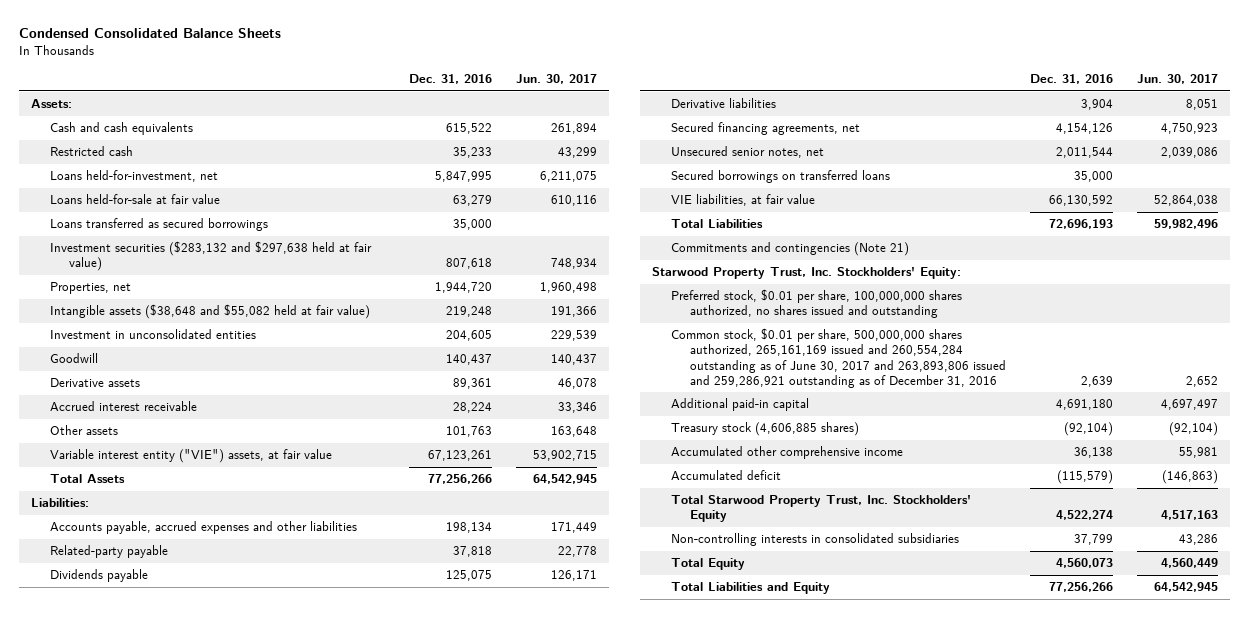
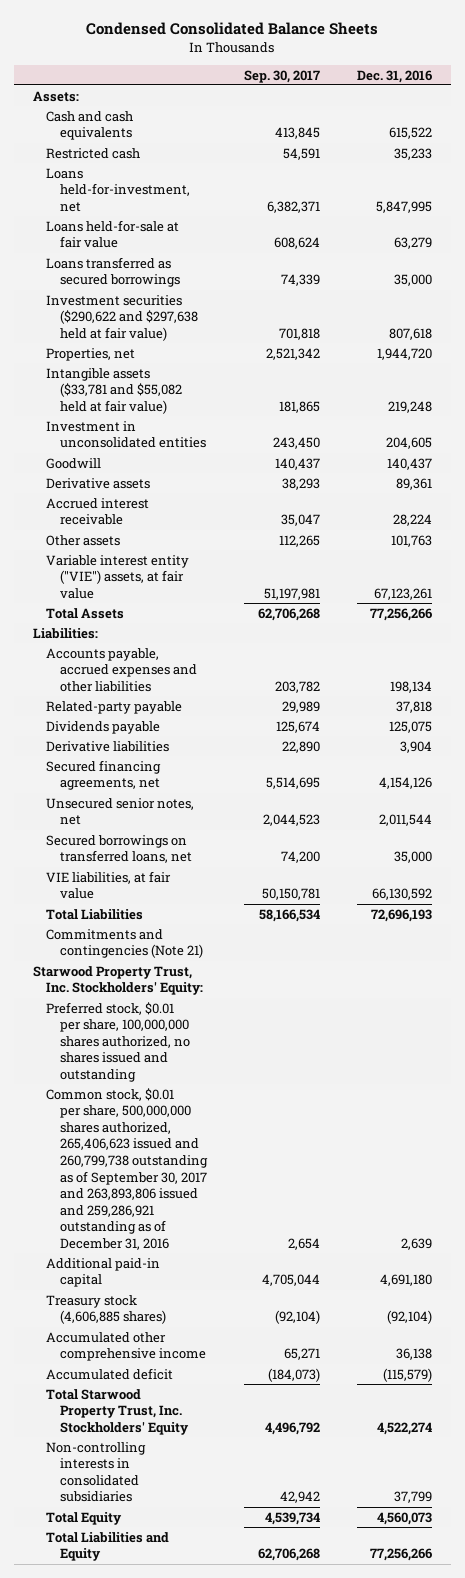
- | Dec. 31, 2016 | Jun. 30, 2017
+ | Sep. 30, 2017 | Dec. 31, 2016
- Investment securities ($283,132 and $297,638 held at fair value) | 807,618 | 748,934
+ Investment securities ($290,622 and $297,638 held at fair value) | 701,818 | 807,618
- Intangible assets ($38,648 and $55,082 held at fair value) | 219,248 | 191,366
+ Intangible assets ($33,781 and $55,082 held at fair value) | 181,865 | 219,248
- Secured borrowings on transferred loans | 35,000 |
+ Secured borrowings on transferred loans, net | 74,200 | 35,000
- Common stock, $0.01 per share, 500,000,000 shares authorized, 265,161,169 issued and 260,554,284 outstanding as of June 30, 2017 and 263,893,806 issued and 259,286,921 outstanding as of December 31, 2016 | 2,639 | 2,652
+ Common stock, $0.01 per share, 500,000,000 shares authorized, 265,406,623 issued and 260,799,738 outstanding as of September 30, 2017 and 263,893,806 issued and 259,286,921 outstanding as of December 31, 2016 | 2,654 | 2,639

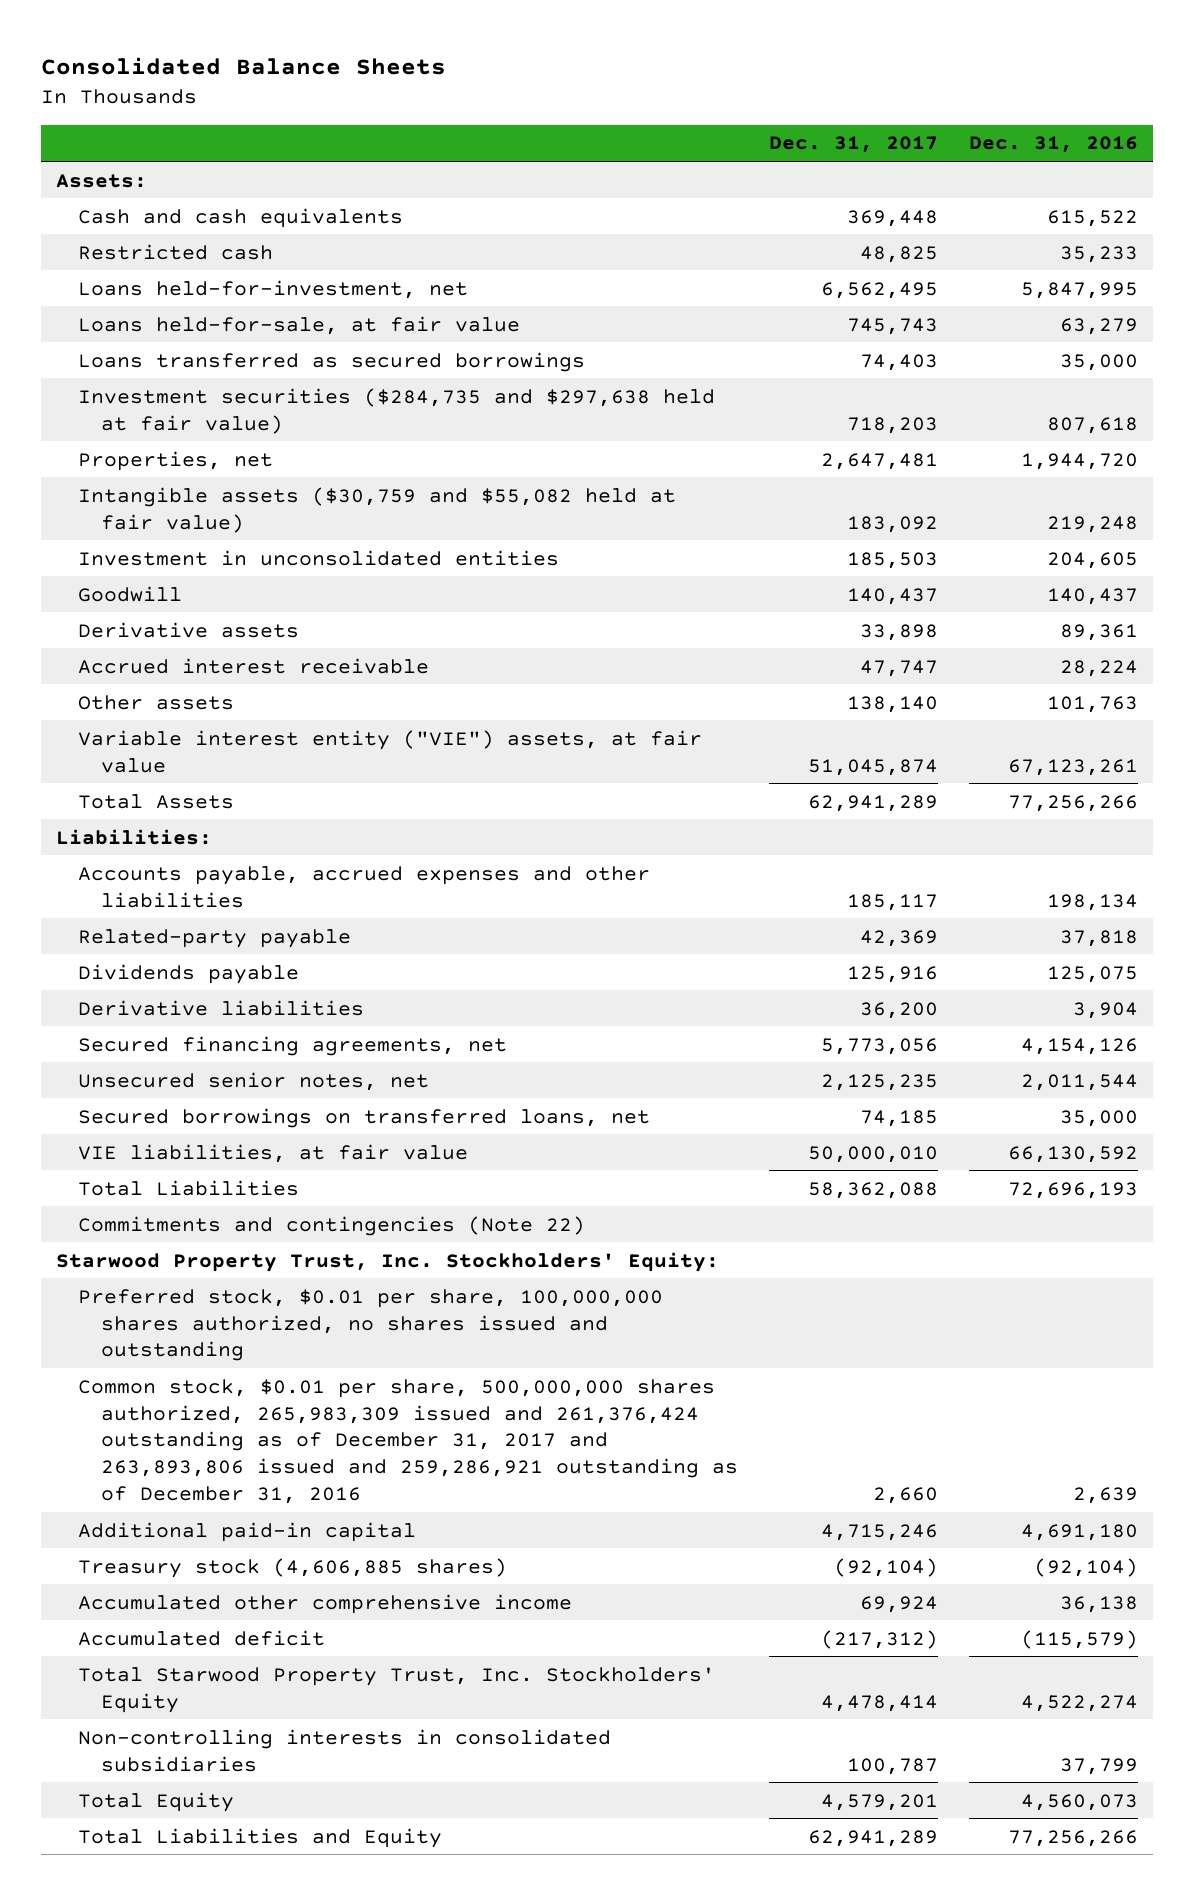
- Condensed Consolidated Balance Sheets
+ Consolidated Balance Sheets
- | Sep. 30, 2017 | Dec. 31, 2016
+ | Dec. 31, 2017 | Dec. 31, 2016
- Loans held-for-sale at fair value | 608,624 | 63,279
+ Loans held-for-sale, at fair value | 745,743 | 63,279
- Investment securities ($290,622 and $297,638 held at fair value) | 701,818 | 807,618
+ Investment securities ($284,735 and $297,638 held at fair value) | 718,203 | 807,618
- Intangible assets ($33,781 and $55,082 held at fair value) | 181,865 | 219,248
+ Intangible assets ($30,759 and $55,082 held at fair value) | 183,092 | 219,248
- Commitments and contingencies (Note 21)
+ Commitments and contingencies (Note 22)
- Common stock, $0.01 per share, 500,000,000 shares authorized, 265,406,623 issued and 260,799,738 outstanding as of September 30, 2017 and 263,893,806 issued and 259,286,921 outstanding as of December 31, 2016 | 2,654 | 2,639
+ Common stock, $0.01 per share, 500,000,000 shares authorized, 265,983,309 issued and 261,376,424 outstanding as of December 31, 2017 and 263,893,806 issued and 259,286,921 outstanding as of December 31, 2016 | 2,660 | 2,639

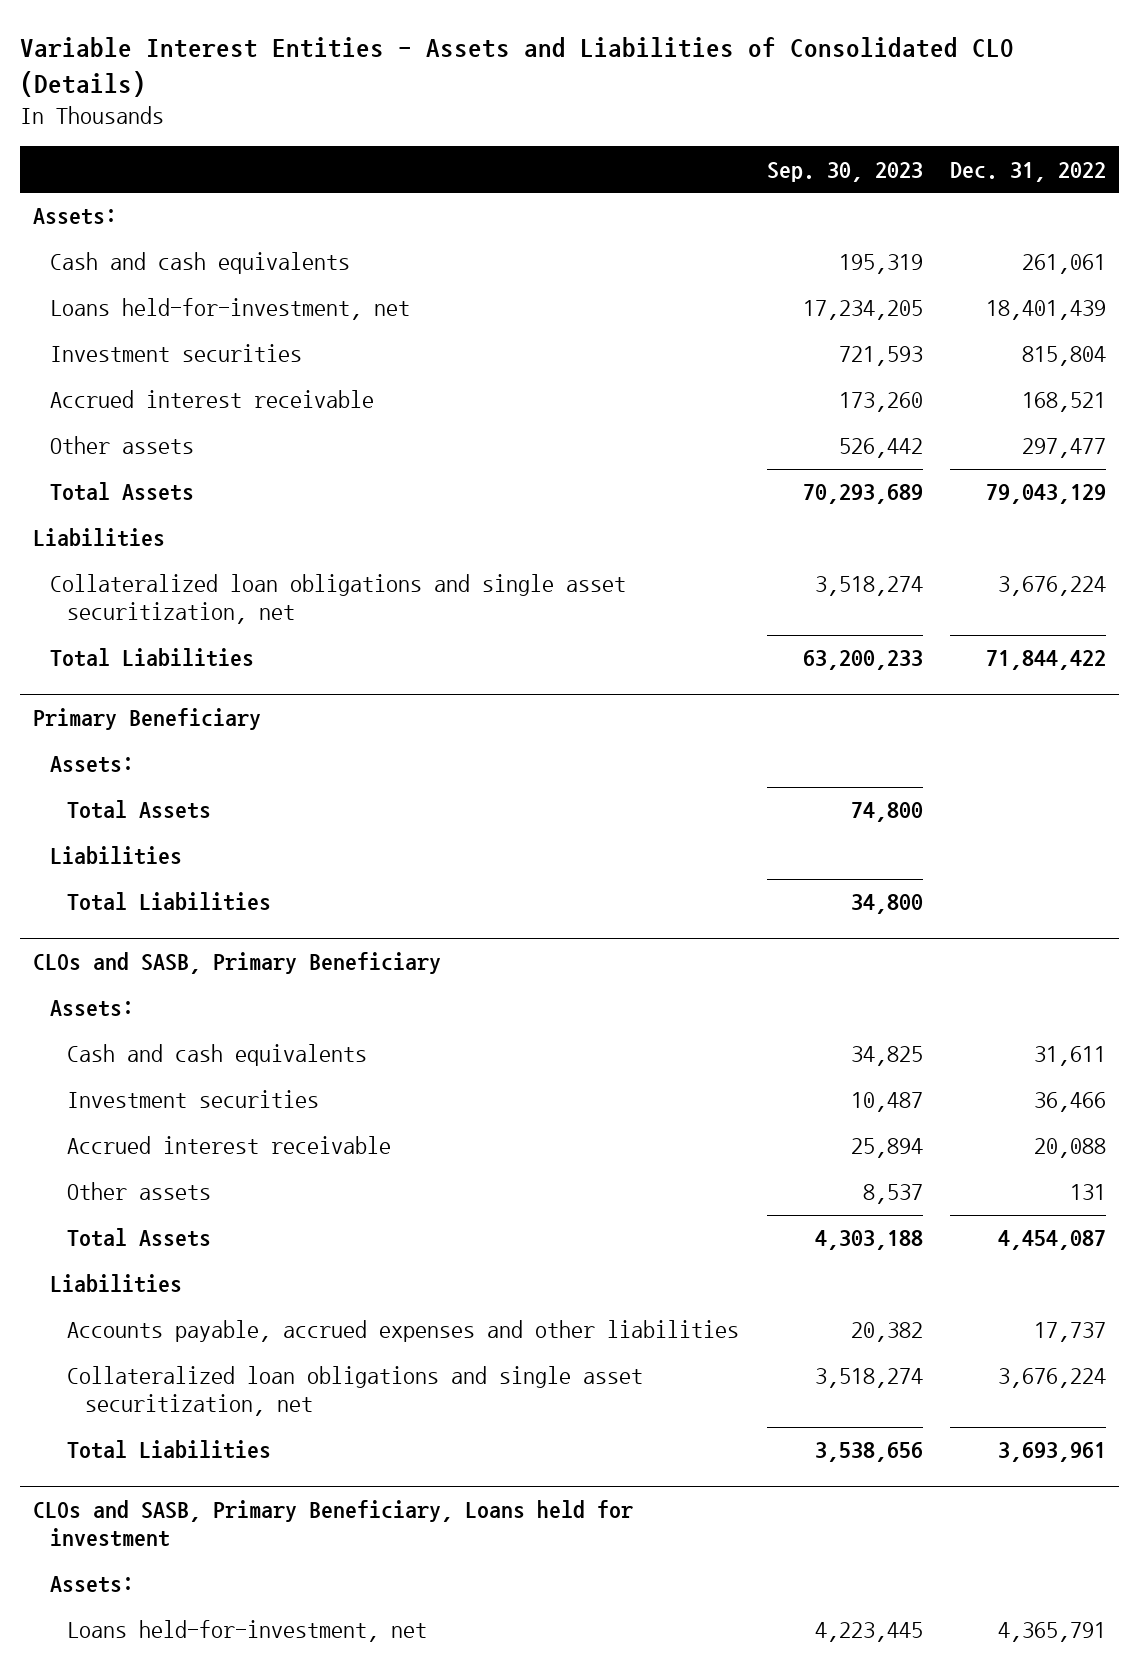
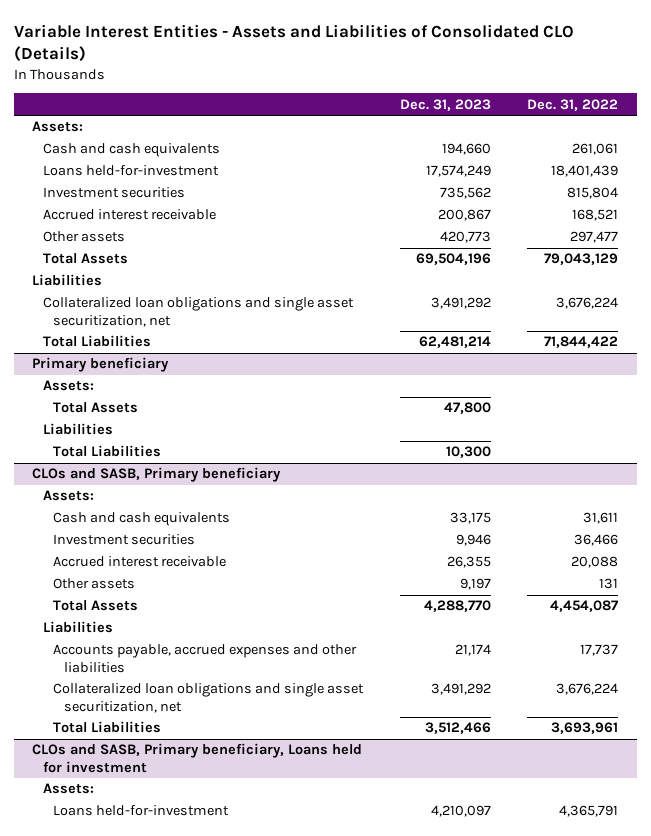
- | Sep. 30, 2023 | Dec. 31, 2022
+ | Dec. 31, 2023 | Dec. 31, 2022
- Loans held-for-investment, net | 17,234,205 | 18,401,439
+ Loans held-for-investment | 17,574,249 | 18,401,439
- Primary Beneficiary
+ Primary beneficiary
- CLOs and SASB, Primary Beneficiary
+ CLOs and SASB, Primary beneficiary
- CLOs and SASB, Primary Beneficiary, Loans held for investment
+ CLOs and SASB, Primary beneficiary, Loans held for investment
- Loans held-for-investment, net | 4,223,445 | 4,365,791
+ Loans held-for-investment | 4,210,097 | 4,365,791

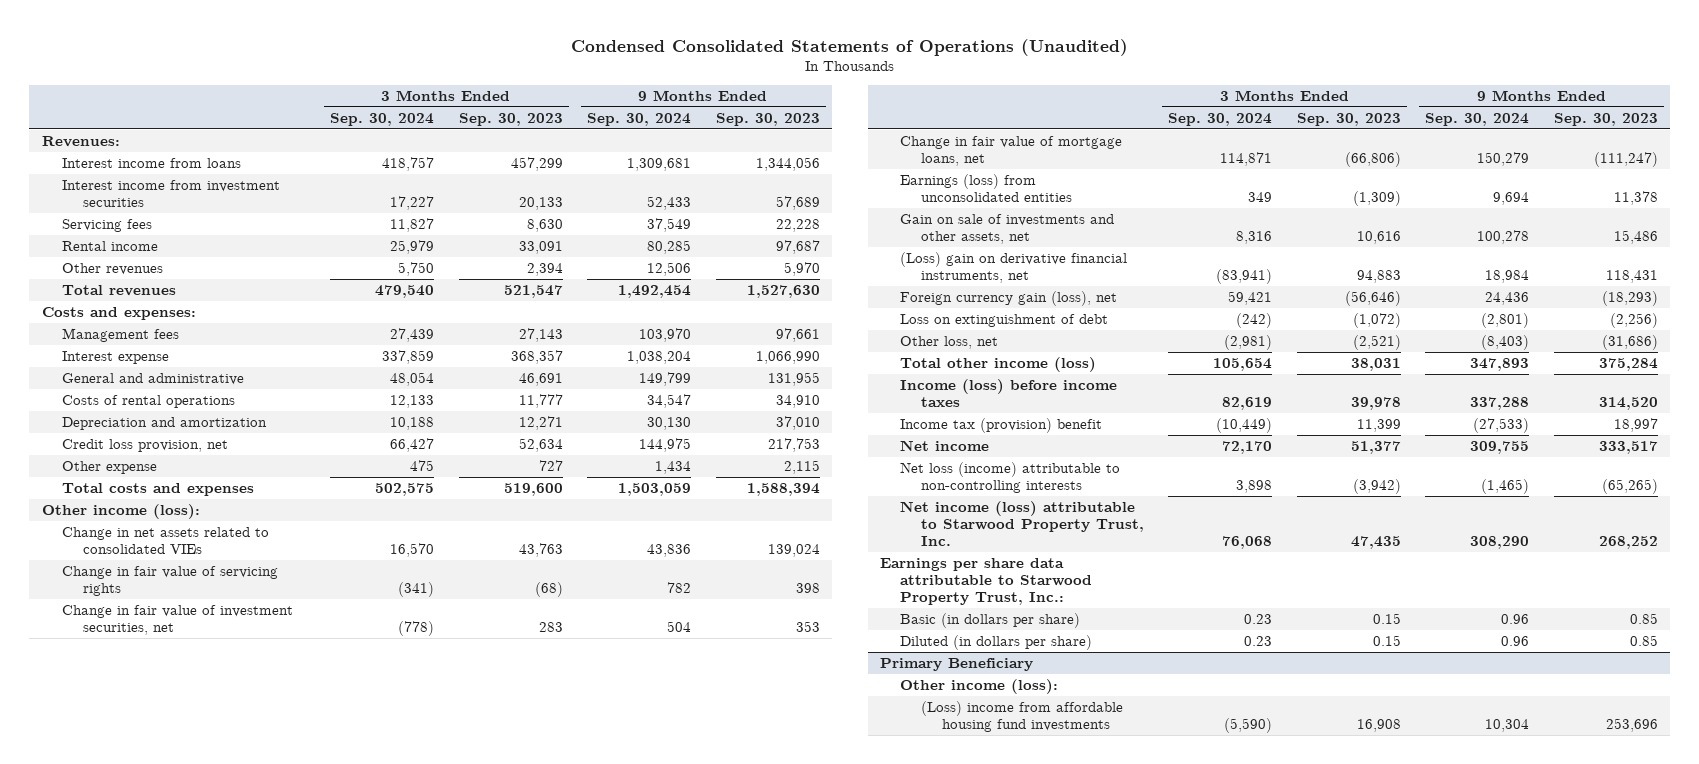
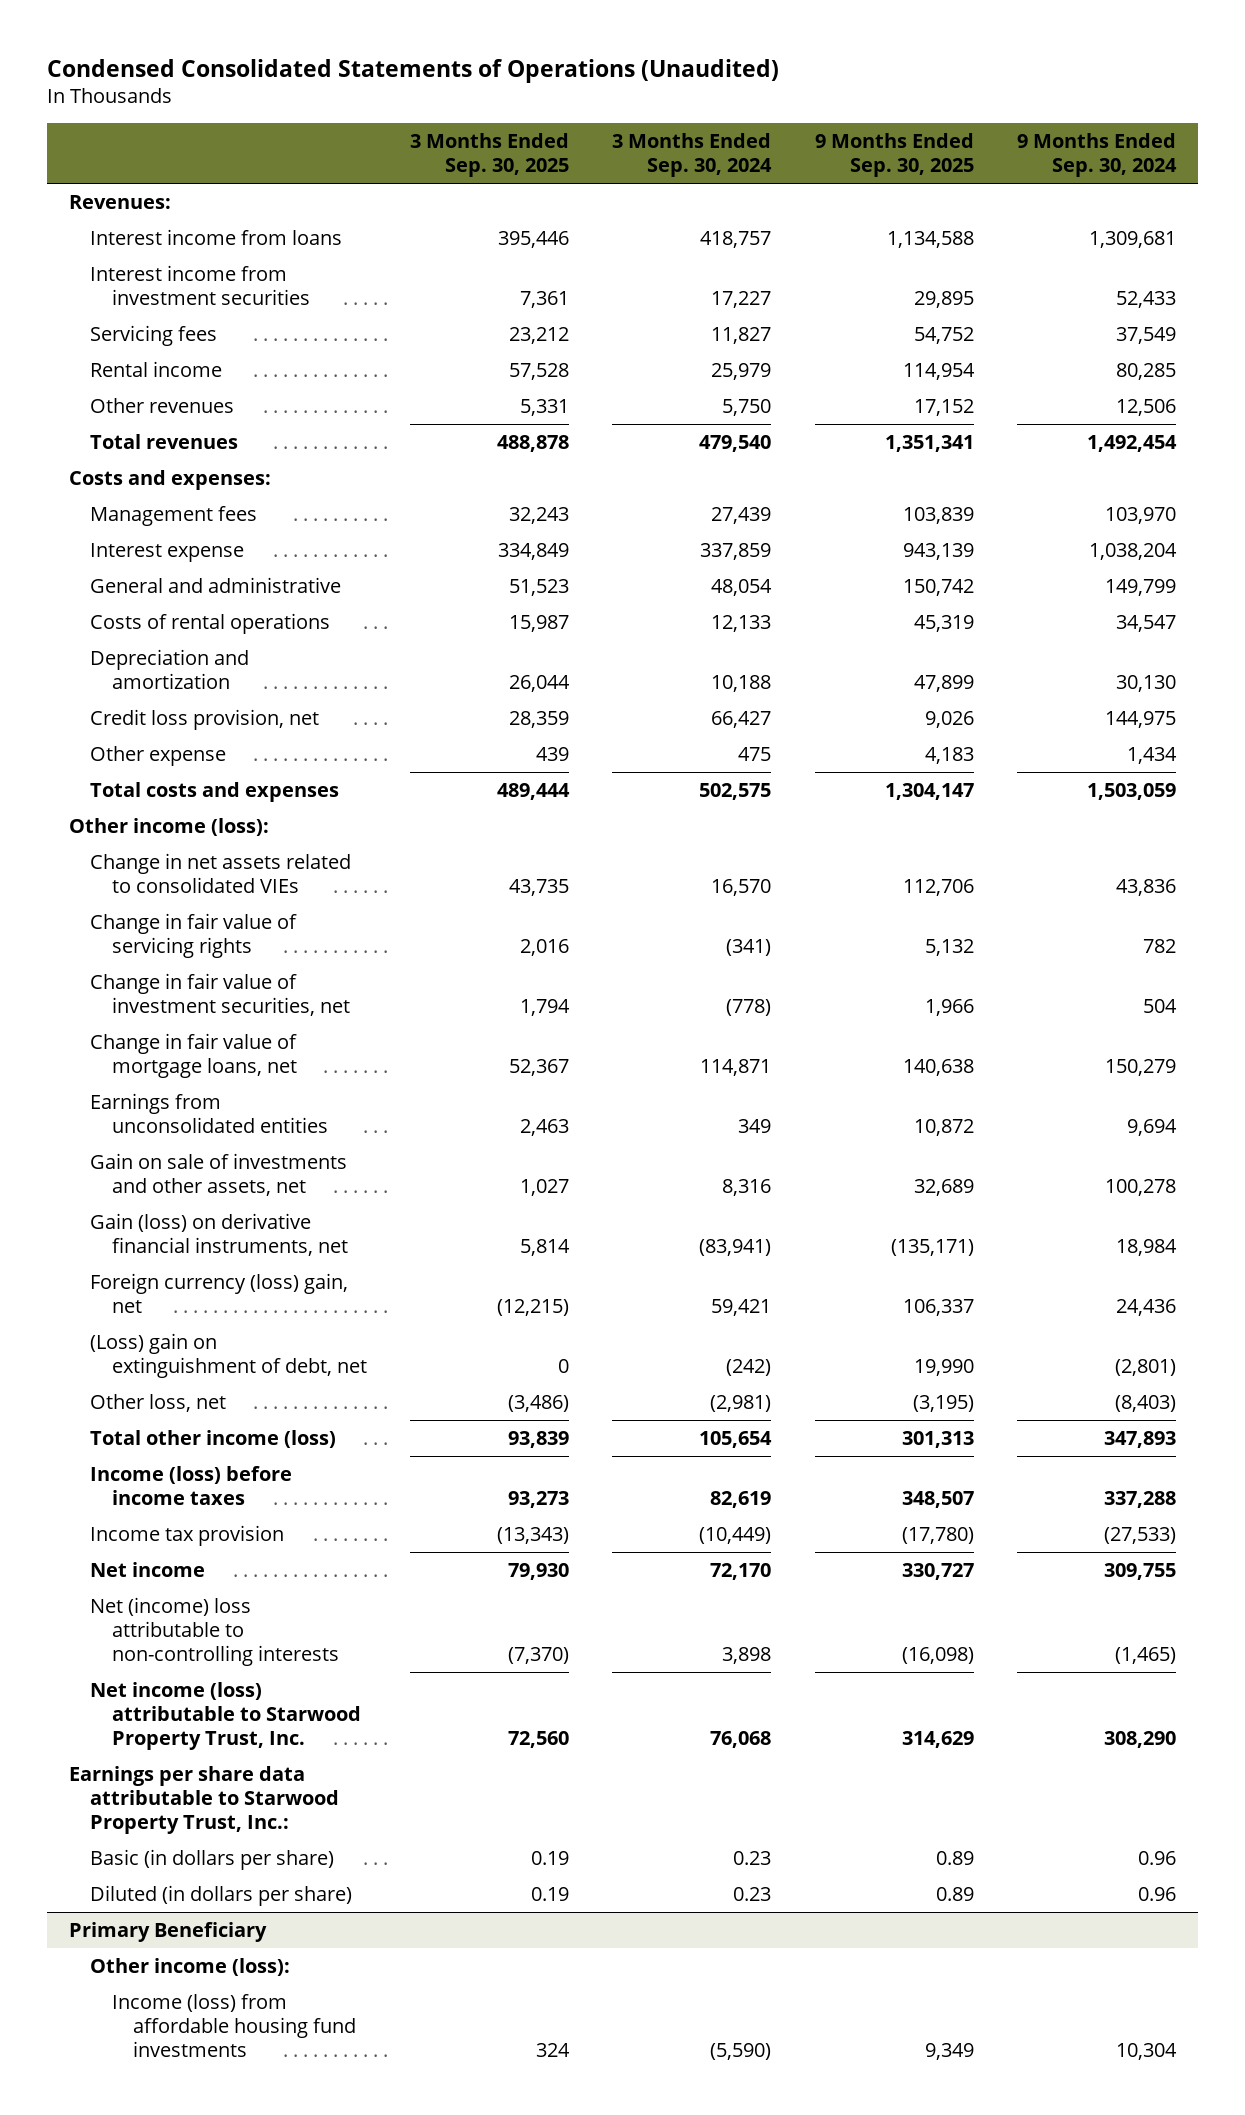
- | 3 Months Ended Sep. 30, 2024 | 3 Months Ended Sep. 30, 2023 | 9 Months Ended Sep. 30, 2024 | 9 Months Ended Sep. 30, 2023
+ | 3 Months Ended Sep. 30, 2025 | 3 Months Ended Sep. 30, 2024 | 9 Months Ended Sep. 30, 2025 | 9 Months Ended Sep. 30, 2024
- Earnings (loss) from unconsolidated entities | 349 | (1,309) | 9,694 | 11,378
+ Earnings from unconsolidated entities | 2,463 | 349 | 10,872 | 9,694
- (Loss) gain on derivative financial instruments, net | (83,941) | 94,883 | 18,984 | 118,431
- Foreign currency gain (loss), net | 59,421 | (56,646) | 24,436 | (18,293)
- Loss on extinguishment of debt | (242) | (1,072) | (2,801) | (2,256)
+ Gain (loss) on derivative financial instruments, net | 5,814 | (83,941) | (135,171) | 18,984
+ Foreign currency (loss) gain, net | (12,215) | 59,421 | 106,337 | 24,436
+ (Loss) gain on extinguishment of debt, net | 0 | (242) | 19,990 | (2,801)
- Income tax (provision) benefit | (10,449) | 11,399 | (27,533) | 18,997
+ Income tax provision | (13,343) | (10,449) | (17,780) | (27,533)
- Net loss (income) attributable to non-controlling interests | 3,898 | (3,942) | (1,465) | (65,265)
+ Net (income) loss attributable to non-controlling interests | (7,370) | 3,898 | (16,098) | (1,465)
@ Primary Beneficiary
- (Loss) income from affordable housing fund investments | (5,590) | 16,908 | 10,304 | 253,696
+ Income (loss) from affordable housing fund investments | 324 | (5,590) | 9,349 | 10,304

